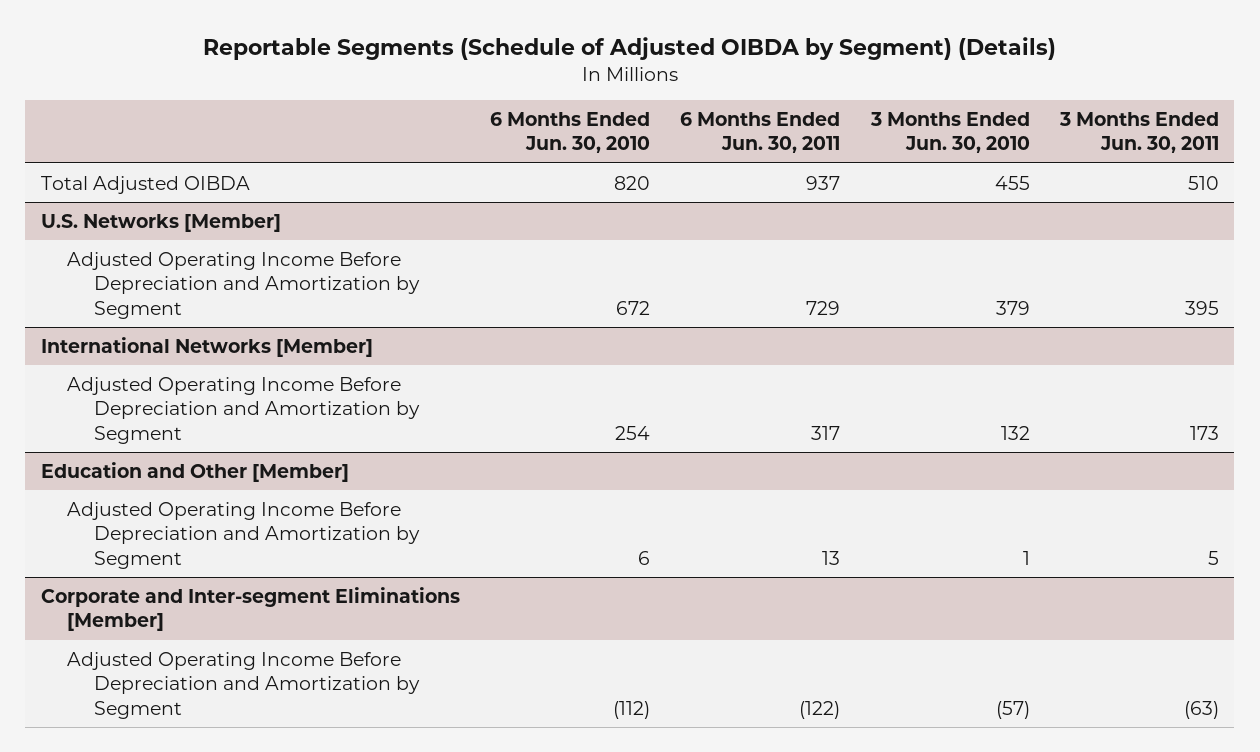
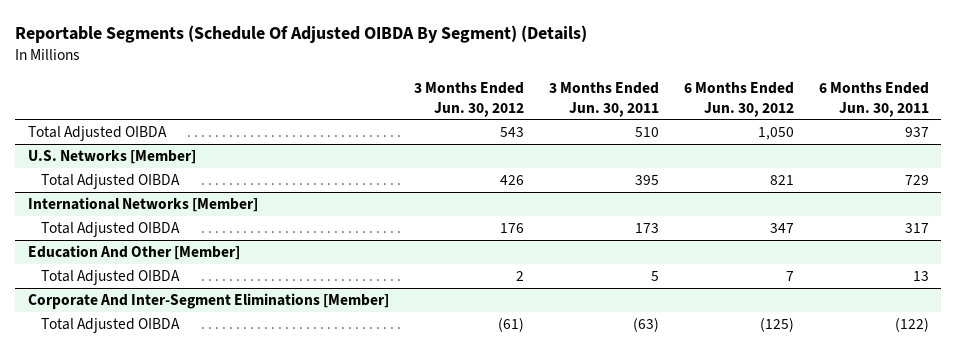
- Reportable Segments (Schedule of Adjusted OIBDA by Segment) (Details)
+ Reportable Segments (Schedule Of Adjusted OIBDA By Segment) (Details)
- | 6 Months Ended Jun. 30, 2010 | 6 Months Ended Jun. 30, 2011 | 3 Months Ended Jun. 30, 2010 | 3 Months Ended Jun. 30, 2011
+ | 3 Months Ended Jun. 30, 2012 | 3 Months Ended Jun. 30, 2011 | 6 Months Ended Jun. 30, 2012 | 6 Months Ended Jun. 30, 2011
@ U.S. Networks [Member]
- Adjusted Operating Income Before Depreciation and Amortization by Segment | 672 | 729 | 379 | 395
+ Total Adjusted OIBDA | 426 | 395 | 821 | 729
@ International Networks [Member]
- Adjusted Operating Income Before Depreciation and Amortization by Segment | 254 | 317 | 132 | 173
- Education and Other [Member]
- Adjusted Operating Income Before Depreciation and Amortization by Segment | 6 | 13 | 1 | 5
- Corporate and Inter-segment Eliminations [Member]
- Adjusted Operating Income Before Depreciation and Amortization by Segment | (112) | (122) | (57) | (63)
@ International Networks [Member]
+ Total Adjusted OIBDA | 176 | 173 | 347 | 317
+ Education And Other [Member]
+ Total Adjusted OIBDA | 2 | 5 | 7 | 13
+ Corporate And Inter-Segment Eliminations [Member]
+ Total Adjusted OIBDA | (61) | (63) | (125) | (122)

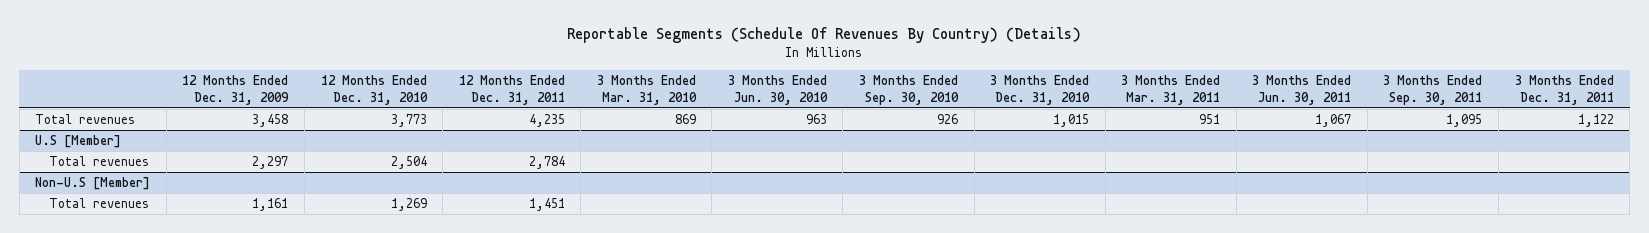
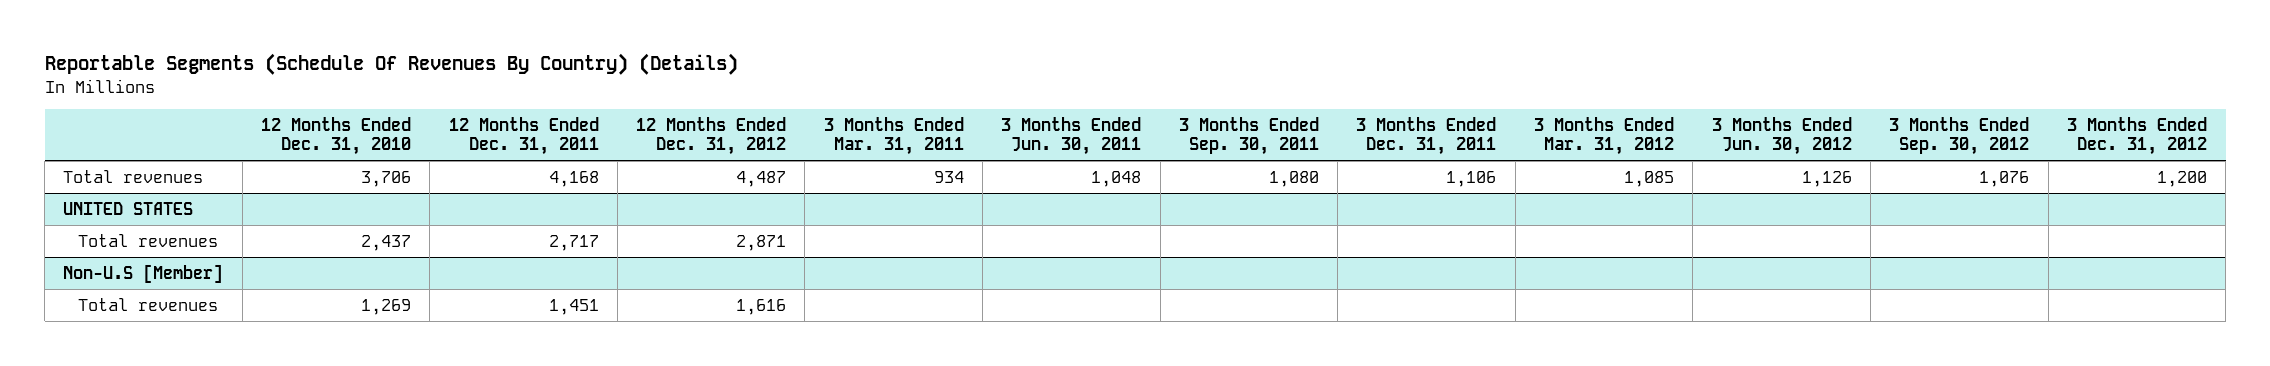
- | 12 Months Ended Dec. 31, 2009 | 12 Months Ended Dec. 31, 2010 | 12 Months Ended Dec. 31, 2011 | 3 Months Ended Mar. 31, 2010 | 3 Months Ended Jun. 30, 2010 | 3 Months Ended Sep. 30, 2010 | 3 Months Ended Dec. 31, 2010 | 3 Months Ended Mar. 31, 2011 | 3 Months Ended Jun. 30, 2011 | 3 Months Ended Sep. 30, 2011 | 3 Months Ended Dec. 31, 2011
+ | 12 Months Ended Dec. 31, 2010 | 12 Months Ended Dec. 31, 2011 | 12 Months Ended Dec. 31, 2012 | 3 Months Ended Mar. 31, 2011 | 3 Months Ended Jun. 30, 2011 | 3 Months Ended Sep. 30, 2011 | 3 Months Ended Dec. 31, 2011 | 3 Months Ended Mar. 31, 2012 | 3 Months Ended Jun. 30, 2012 | 3 Months Ended Sep. 30, 2012 | 3 Months Ended Dec. 31, 2012
- Total revenues | 3,458 | 3,773 | 4,235 | 869 | 963 | 926 | 1,015 | 951 | 1,067 | 1,095 | 1,122
- U.S [Member]
- Total revenues | 2,297 | 2,504 | 2,784 | | | | | | | |
+ Total revenues | 3,706 | 4,168 | 4,487 | 934 | 1,048 | 1,080 | 1,106 | 1,085 | 1,126 | 1,076 | 1,200
+ UNITED STATES
+ Total revenues | 2,437 | 2,717 | 2,871 | | | | | | | |

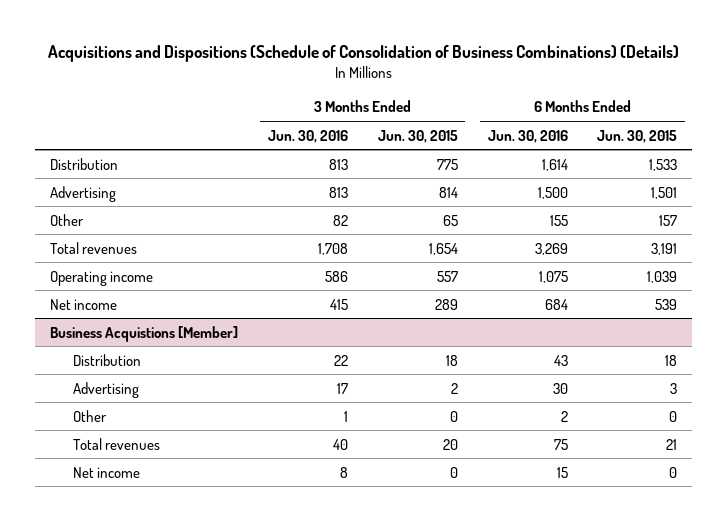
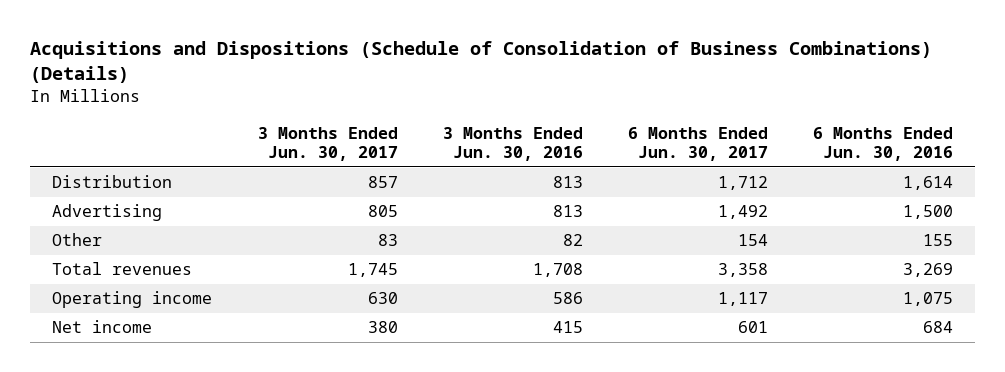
- | 3 Months Ended Jun. 30, 2016 | 3 Months Ended Jun. 30, 2015 | 6 Months Ended Jun. 30, 2016 | 6 Months Ended Jun. 30, 2015
+ | 3 Months Ended Jun. 30, 2017 | 3 Months Ended Jun. 30, 2016 | 6 Months Ended Jun. 30, 2017 | 6 Months Ended Jun. 30, 2016
- Business Acquistions [Member]
- Distribution | 22 | 18 | 43 | 18
- Advertising | 17 | 2 | 30 | 3
- Other | 1 | 0 | 2 | 0
- Total revenues | 40 | 20 | 75 | 21
- Net income | 8 | 0 | 15 | 0

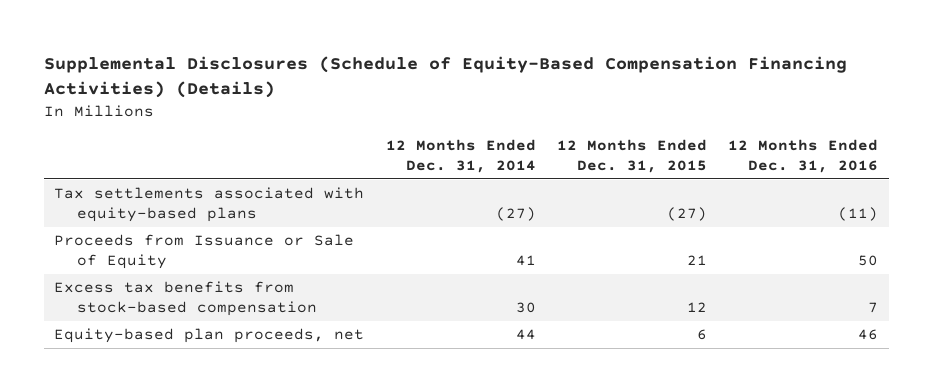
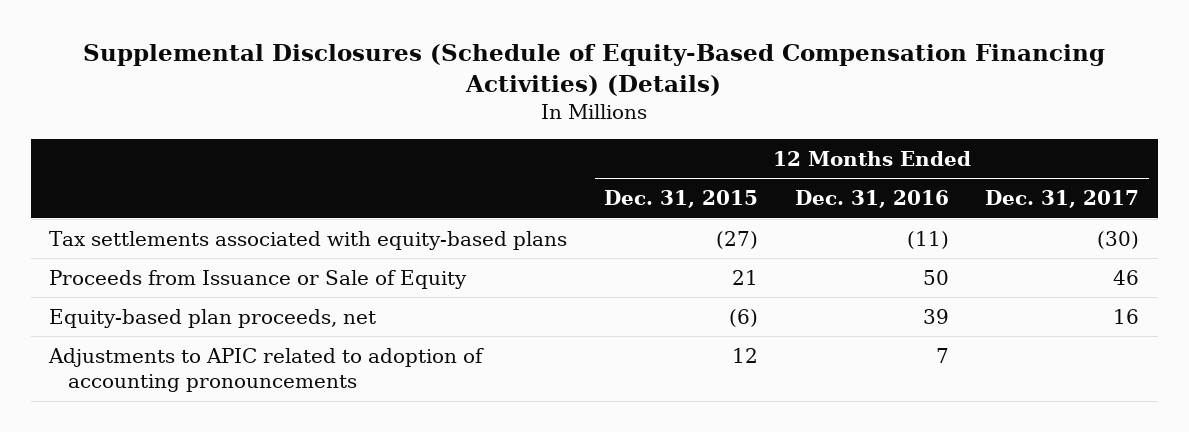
- | 12 Months Ended Dec. 31, 2014 | 12 Months Ended Dec. 31, 2015 | 12 Months Ended Dec. 31, 2016
+ | 12 Months Ended Dec. 31, 2015 | 12 Months Ended Dec. 31, 2016 | 12 Months Ended Dec. 31, 2017
- Excess tax benefits from stock-based compensation | 30 | 12 | 7
- Equity-based plan proceeds, net | 44 | 6 | 46
+ Equity-based plan proceeds, net | (6) | 39 | 16
+ Adjustments to APIC related to adoption of accounting pronouncements | 12 | 7 |

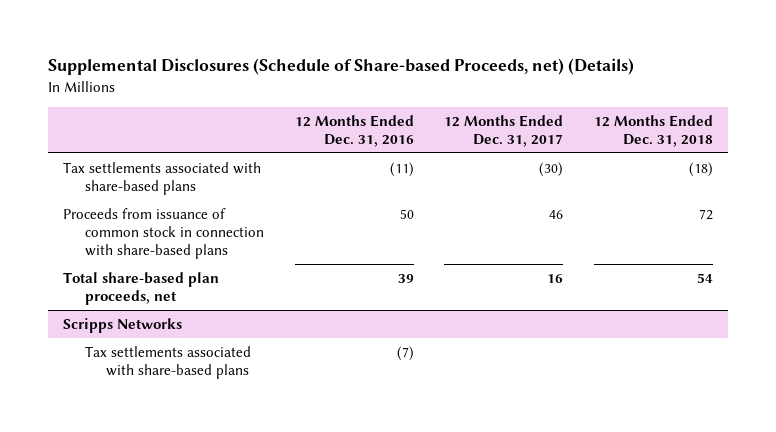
- Supplemental Disclosures (Schedule of Equity-Based Compensation Financing Activities) (Details)
+ Supplemental Disclosures (Schedule of Share-based Proceeds, net) (Details)
- | 12 Months Ended Dec. 31, 2015 | 12 Months Ended Dec. 31, 2016 | 12 Months Ended Dec. 31, 2017
+ | 12 Months Ended Dec. 31, 2016 | 12 Months Ended Dec. 31, 2017 | 12 Months Ended Dec. 31, 2018
- Tax settlements associated with equity-based plans | (27) | (11) | (30)
- Proceeds from Issuance or Sale of Equity | 21 | 50 | 46
- Equity-based plan proceeds, net | (6) | 39 | 16
- Adjustments to APIC related to adoption of accounting pronouncements | 12 | 7 |
+ Tax settlements associated with share-based plans | (11) | (30) | (18)
+ Proceeds from issuance of common stock in connection with share-based plans | 50 | 46 | 72
+ Total share-based plan proceeds, net | 39 | 16 | 54
+ Scripps Networks
+ Tax settlements associated with share-based plans | (7) | |

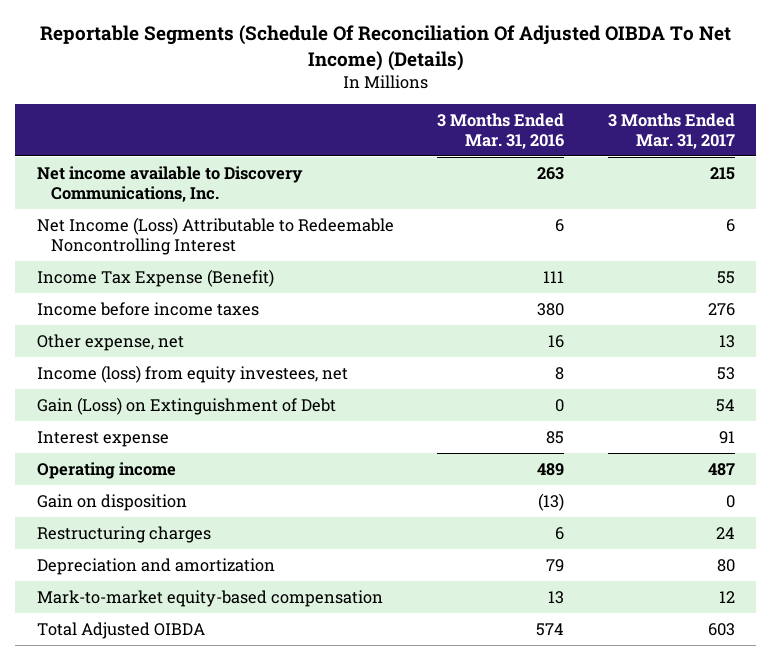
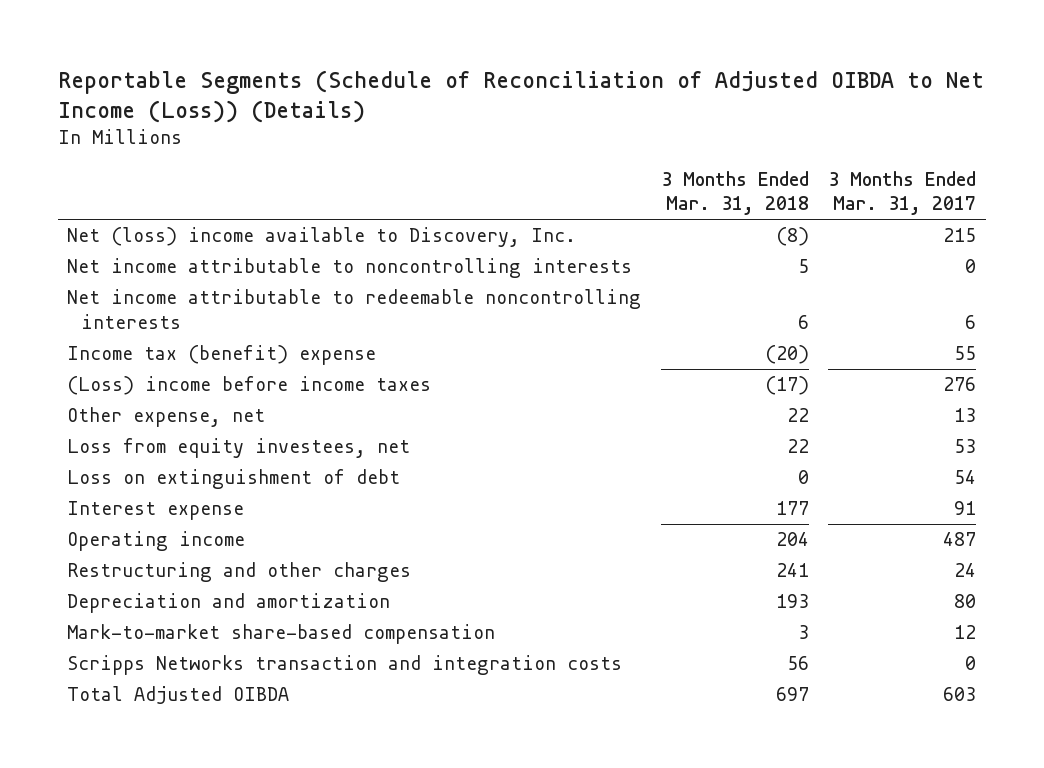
- Reportable Segments (Schedule Of Reconciliation Of Adjusted OIBDA To Net Income) (Details)
+ Reportable Segments (Schedule of Reconciliation of Adjusted OIBDA to Net Income (Loss)) (Details)
- | 3 Months Ended Mar. 31, 2016 | 3 Months Ended Mar. 31, 2017
+ | 3 Months Ended Mar. 31, 2018 | 3 Months Ended Mar. 31, 2017
- Net income available to Discovery Communications, Inc. | 263 | 215
- Net Income (Loss) Attributable to Redeemable Noncontrolling Interest | 6 | 6
- Income Tax Expense (Benefit) | 111 | 55
- Income before income taxes | 380 | 276
+ Net (loss) income available to Discovery, Inc. | (8) | 215
+ Net income attributable to noncontrolling interests | 5 | 0
+ Net income attributable to redeemable noncontrolling interests | 6 | 6
+ Income tax (benefit) expense | (20) | 55
+ (Loss) income before income taxes | (17) | 276
- Income (loss) from equity investees, net | 8 | 53
- Gain (Loss) on Extinguishment of Debt | 0 | 54
+ Loss from equity investees, net | 22 | 53
+ Loss on extinguishment of debt | 0 | 54
- Gain on disposition | (13) | 0
- Restructuring charges | 6 | 24
+ Restructuring and other charges | 241 | 24
- Mark-to-market equity-based compensation | 13 | 12
+ Mark-to-market share-based compensation | 3 | 12
+ Scripps Networks transaction and integration costs | 56 | 0

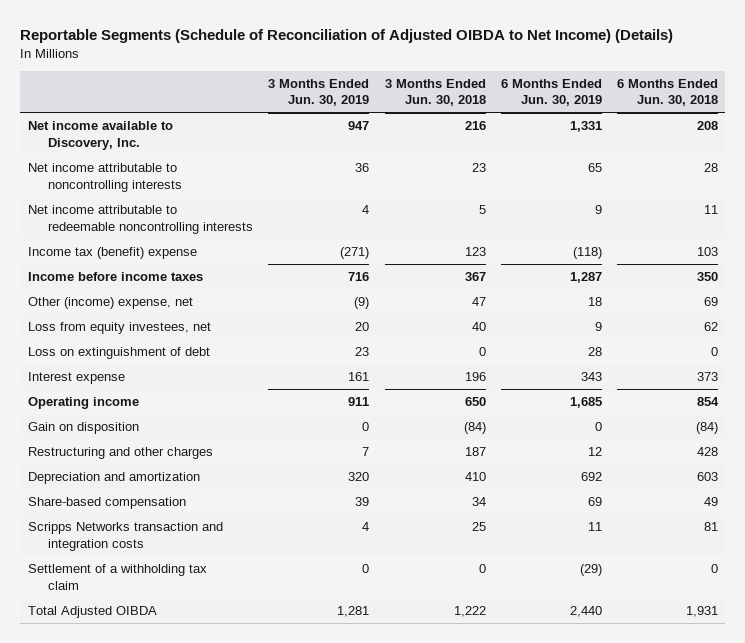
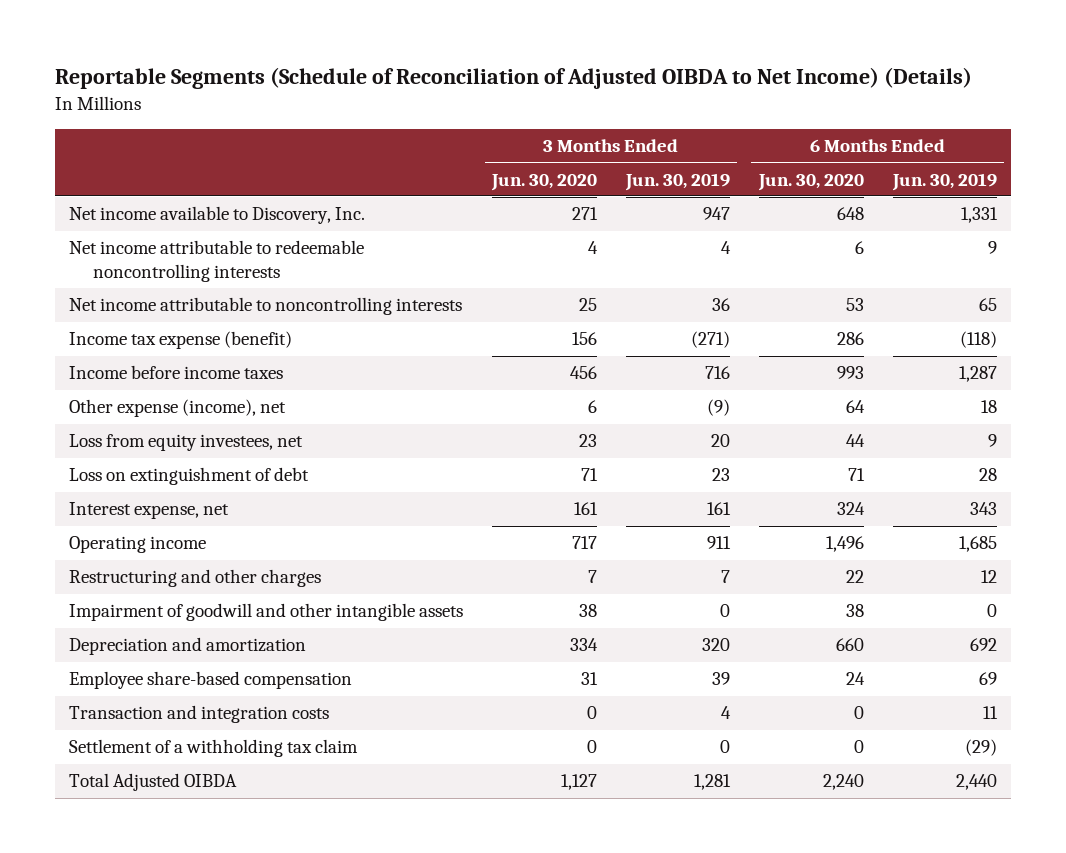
- | 3 Months Ended Jun. 30, 2019 | 3 Months Ended Jun. 30, 2018 | 6 Months Ended Jun. 30, 2019 | 6 Months Ended Jun. 30, 2018
+ | 3 Months Ended Jun. 30, 2020 | 3 Months Ended Jun. 30, 2019 | 6 Months Ended Jun. 30, 2020 | 6 Months Ended Jun. 30, 2019
- Income tax (benefit) expense | (271) | 123 | (118) | 103
moved down: Net income attributable to noncontrolling interests | 25 | 36 | 53 | 65
+ Income tax expense (benefit) | 156 | (271) | 286 | (118)
- Other (income) expense, net | (9) | 47 | 18 | 69
+ Other expense (income), net | 6 | (9) | 64 | 18
- Interest expense | 161 | 196 | 343 | 373
+ Interest expense, net | 161 | 161 | 324 | 343
- Gain on disposition | 0 | (84) | 0 | (84)
+ Impairment of goodwill and other intangible assets | 38 | 0 | 38 | 0
- Share-based compensation | 39 | 34 | 69 | 49
- Scripps Networks transaction and integration costs | 4 | 25 | 11 | 81
+ Employee share-based compensation | 31 | 39 | 24 | 69
+ Transaction and integration costs | 0 | 4 | 0 | 11

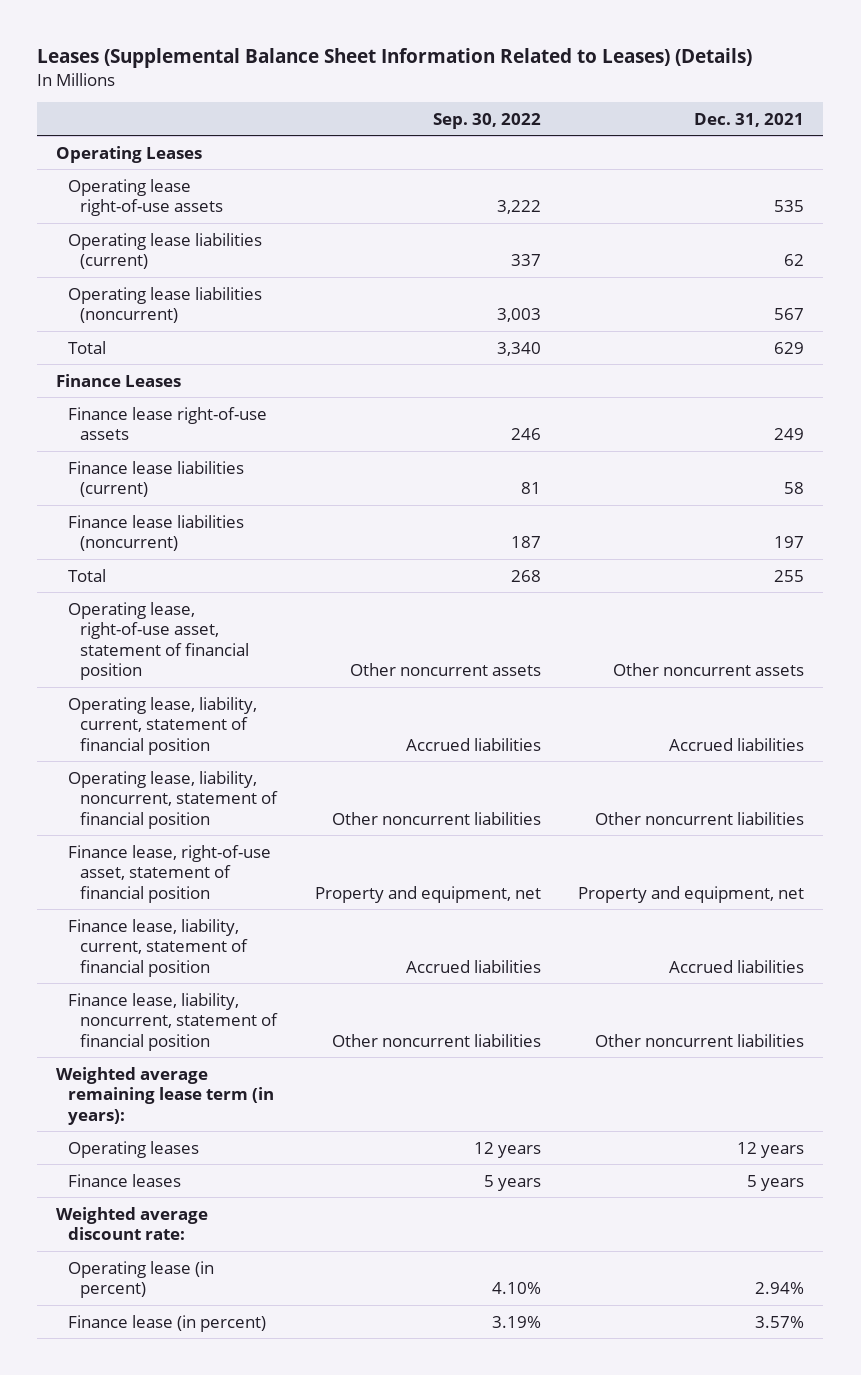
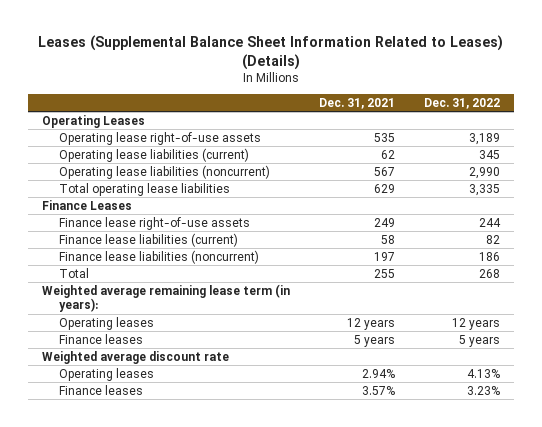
- | Sep. 30, 2022 | Dec. 31, 2021
+ | Dec. 31, 2021 | Dec. 31, 2022
- Total | 3,340 | 629
+ Total operating lease liabilities | 629 | 3,335
- Operating lease, right-of-use asset, statement of financial position | Other noncurrent assets | Other noncurrent assets
- Operating lease, liability, current, statement of financial position | Accrued liabilities | Accrued liabilities
- Operating lease, liability, noncurrent, statement of financial position | Other noncurrent liabilities | Other noncurrent liabilities
- Finance lease, right-of-use asset, statement of financial position | Property and equipment, net | Property and equipment, net
- Finance lease, liability, current, statement of financial position | Accrued liabilities | Accrued liabilities
- Finance lease, liability, noncurrent, statement of financial position | Other noncurrent liabilities | Other noncurrent liabilities
- Weighted average discount rate:
- Operating lease (in percent) | 4.10% | 2.94%
- Finance lease (in percent) | 3.19% | 3.57%
+ Weighted average discount rate
+ Operating leases | 2.94% | 4.13%
+ Finance leases | 3.57% | 3.23%

